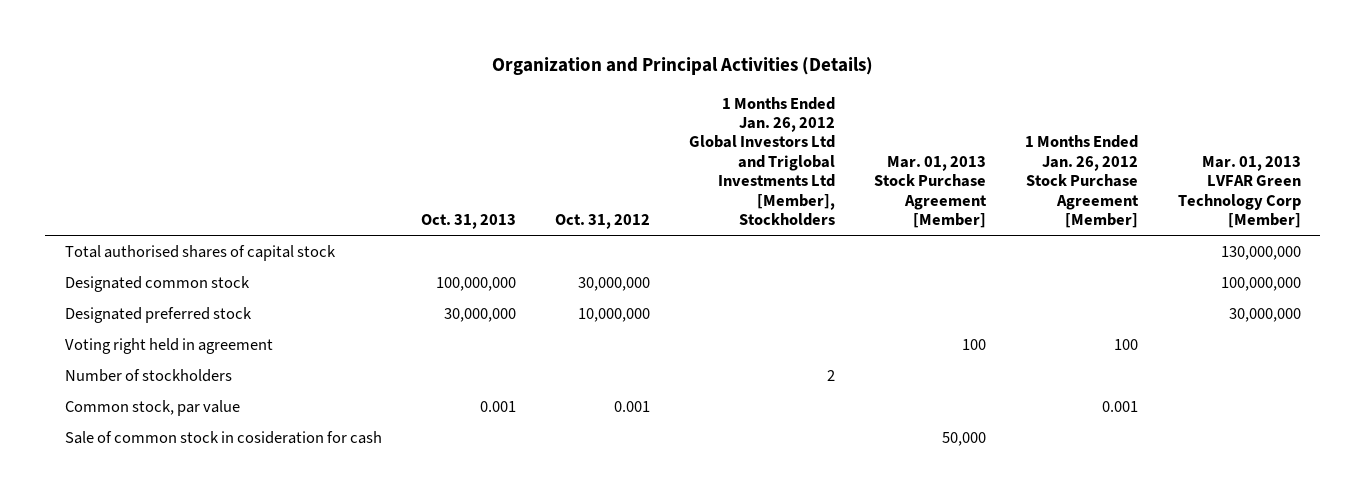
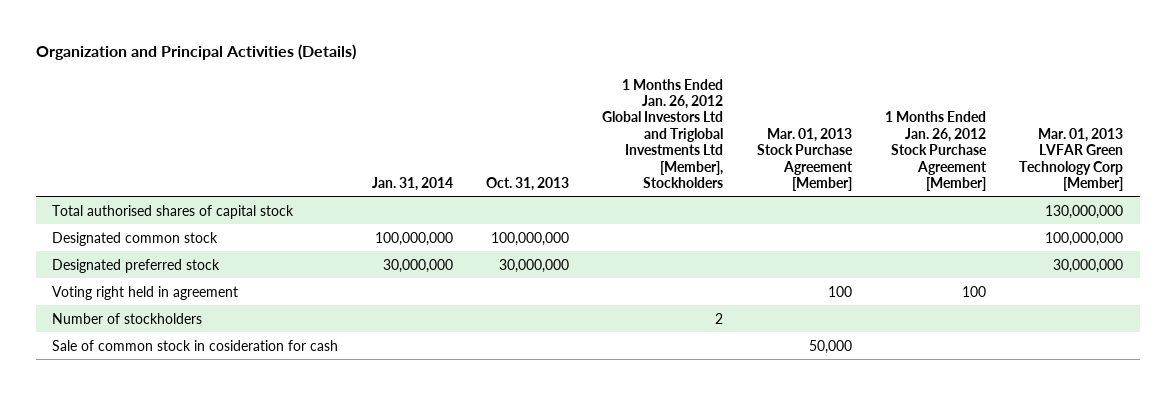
- | Oct. 31, 2013 | Oct. 31, 2012 | 1 Months Ended Jan. 26, 2012 Global Investors Ltd and Triglobal Investments Ltd [Member], Stockholders | Mar. 01, 2013 Stock Purchase Agreement [Member] | 1 Months Ended Jan. 26, 2012 Stock Purchase Agreement [Member] | Mar. 01, 2013 LVFAR Green Technology Corp [Member]
+ | Jan. 31, 2014 | Oct. 31, 2013 | 1 Months Ended Jan. 26, 2012 Global Investors Ltd and Triglobal Investments Ltd [Member], Stockholders | Mar. 01, 2013 Stock Purchase Agreement [Member] | 1 Months Ended Jan. 26, 2012 Stock Purchase Agreement [Member] | Mar. 01, 2013 LVFAR Green Technology Corp [Member]
- Common stock, par value | 0.001 | 0.001 | | | 0.001 |

